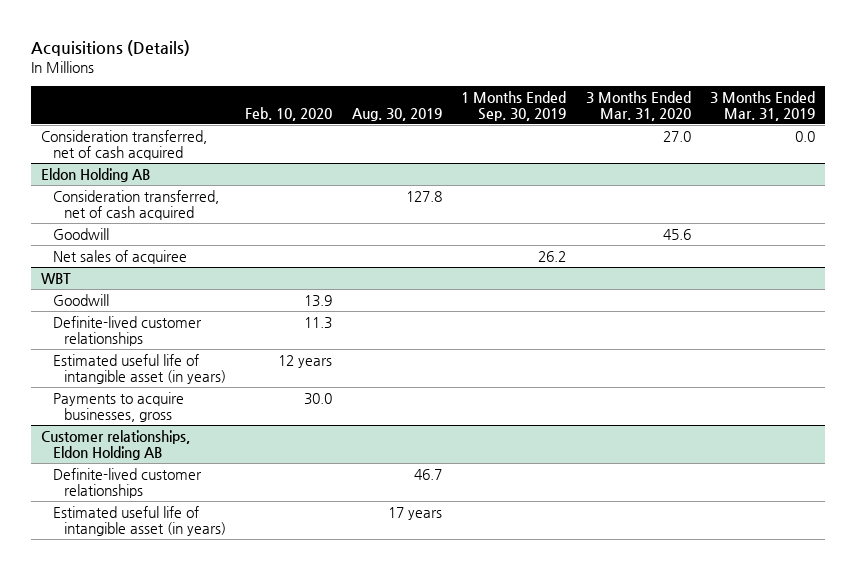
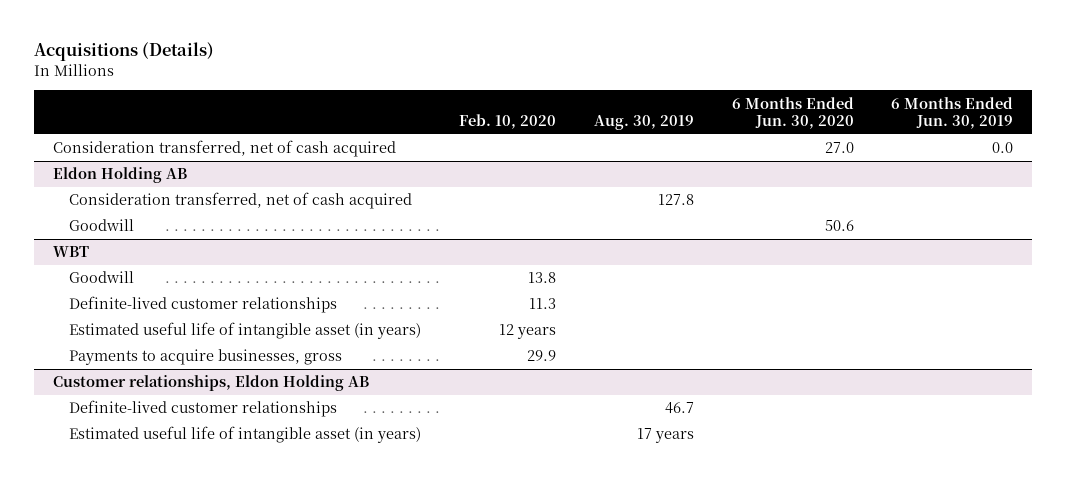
- | Feb. 10, 2020 | Aug. 30, 2019 | 1 Months Ended Sep. 30, 2019 | 3 Months Ended Mar. 31, 2020 | 3 Months Ended Mar. 31, 2019
+ | Feb. 10, 2020 | Aug. 30, 2019 | 6 Months Ended Jun. 30, 2020 | 6 Months Ended Jun. 30, 2019
@ Eldon Holding AB
- Net sales of acquiree | | | 26.2 | |
@ WBT
- Goodwill | 13.9 | | | |
+ Goodwill | 13.8 | | |
- Payments to acquire businesses, gross | 30.0 | | | |
+ Payments to acquire businesses, gross | 29.9 | | |

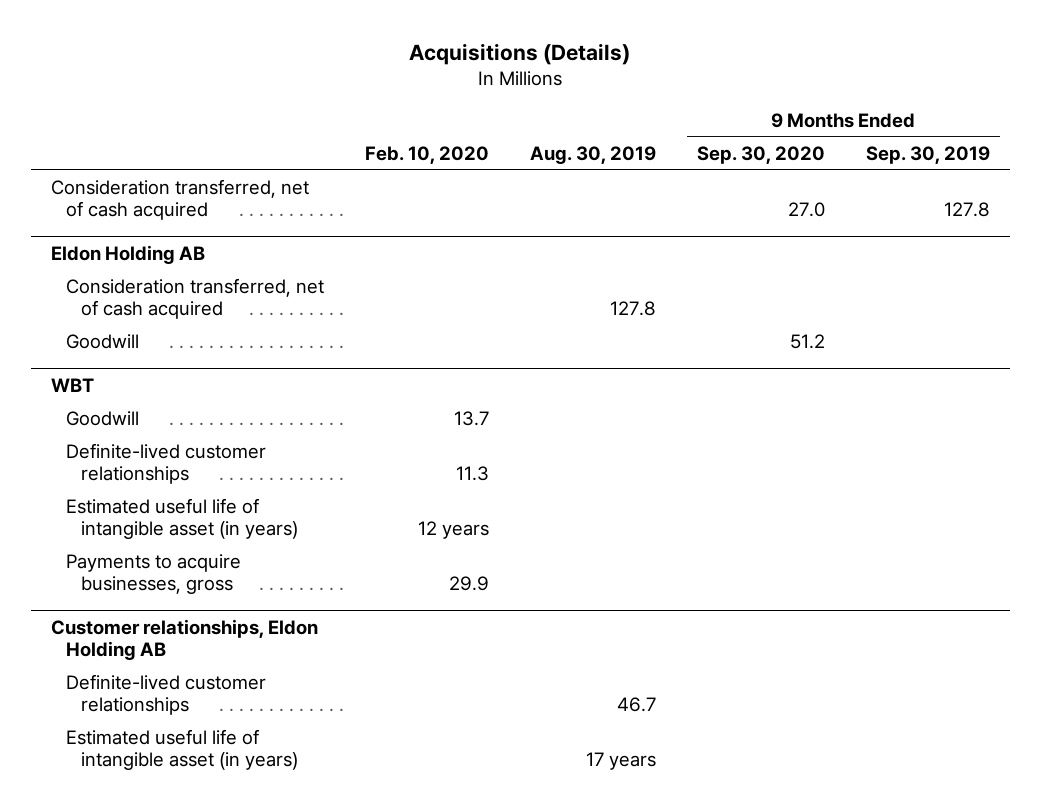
- | Feb. 10, 2020 | Aug. 30, 2019 | 6 Months Ended Jun. 30, 2020 | 6 Months Ended Jun. 30, 2019
+ | Feb. 10, 2020 | Aug. 30, 2019 | 9 Months Ended Sep. 30, 2020 | 9 Months Ended Sep. 30, 2019
@ WBT
- Goodwill | 13.8 | | |
+ Goodwill | 13.7 | | |

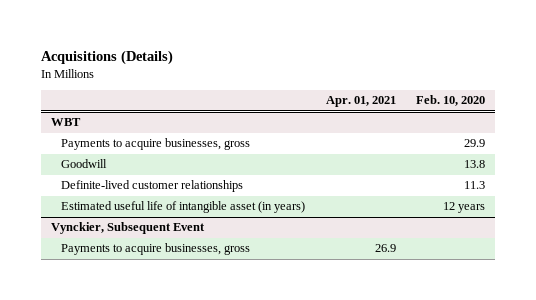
- | Feb. 10, 2020 | Aug. 30, 2019 | 9 Months Ended Sep. 30, 2020 | 9 Months Ended Sep. 30, 2019
+ | Apr. 01, 2021 | Feb. 10, 2020
- Consideration transferred, net of cash acquired | | | 27.0 | 127.8
- Eldon Holding AB
- Consideration transferred, net of cash acquired | | 127.8 | |
- Goodwill | | | 51.2 |
@ WBT
- Goodwill | 13.7 | | |
moved up: Payments to acquire businesses, gross | | 29.9
+ Goodwill | | 13.8
- Customer relationships, Eldon Holding AB
- Definite-lived customer relationships | | 46.7 | |
- Estimated useful life of intangible asset (in years) | | 17 years | |
+ Vynckier, Subsequent Event
+ Payments to acquire businesses, gross | 26.9 |

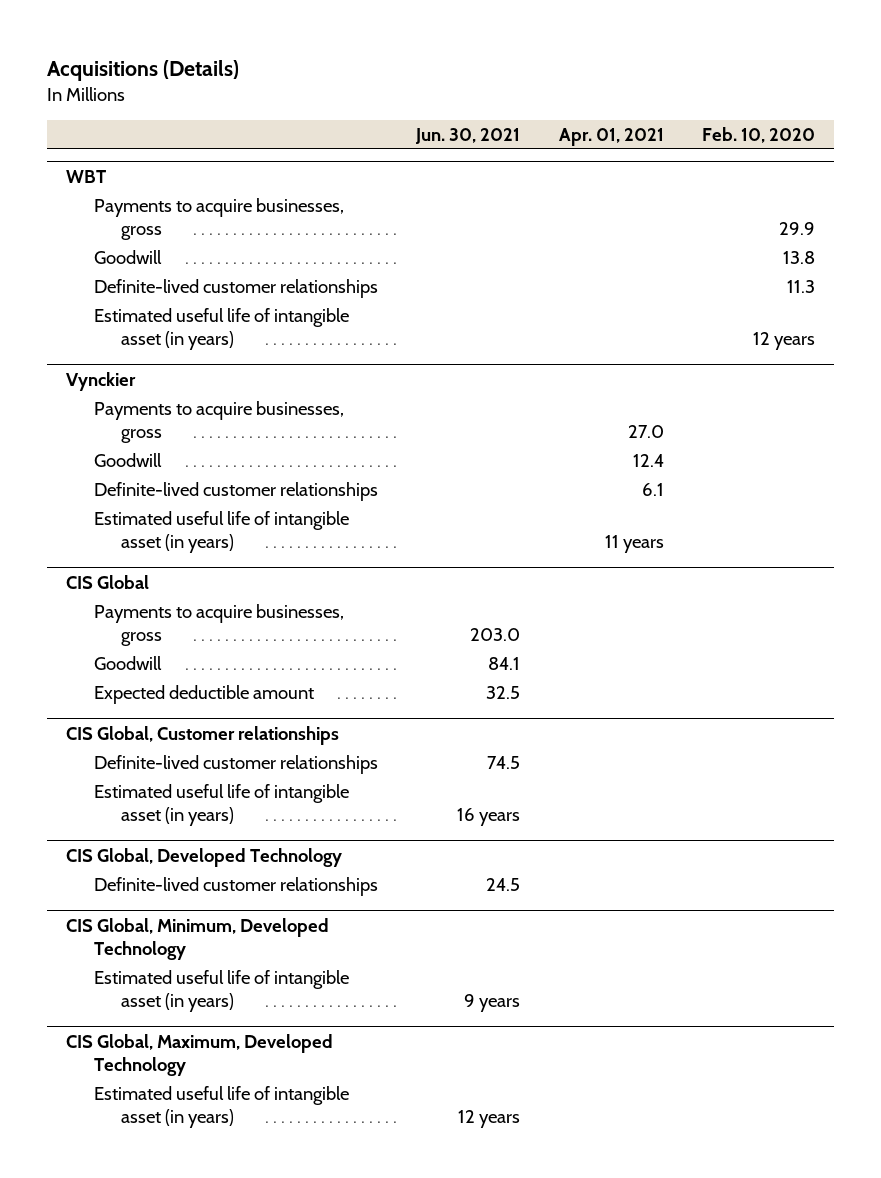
- | Apr. 01, 2021 | Feb. 10, 2020
+ | Jun. 30, 2021 | Apr. 01, 2021 | Feb. 10, 2020
- Vynckier, Subsequent Event
- Payments to acquire businesses, gross | 26.9 |
+ Vynckier
+ Payments to acquire businesses, gross | | 27.0 |
+ Goodwill | | 12.4 |
+ Definite-lived customer relationships | | 6.1 |
+ Estimated useful life of intangible asset (in years) | | 11 years |
+ CIS Global
+ Payments to acquire businesses, gross | 203.0 | |
+ Goodwill | 84.1 | |
+ Expected deductible amount | 32.5 | |
+ CIS Global, Customer relationships
+ Definite-lived customer relationships | 74.5 | |
+ Estimated useful life of intangible asset (in years) | 16 years | |
+ CIS Global, Developed Technology
+ Definite-lived customer relationships | 24.5 | |
+ CIS Global, Minimum, Developed Technology
+ Estimated useful life of intangible asset (in years) | 9 years | |
+ CIS Global, Maximum, Developed Technology
+ Estimated useful life of intangible asset (in years) | 12 years | |

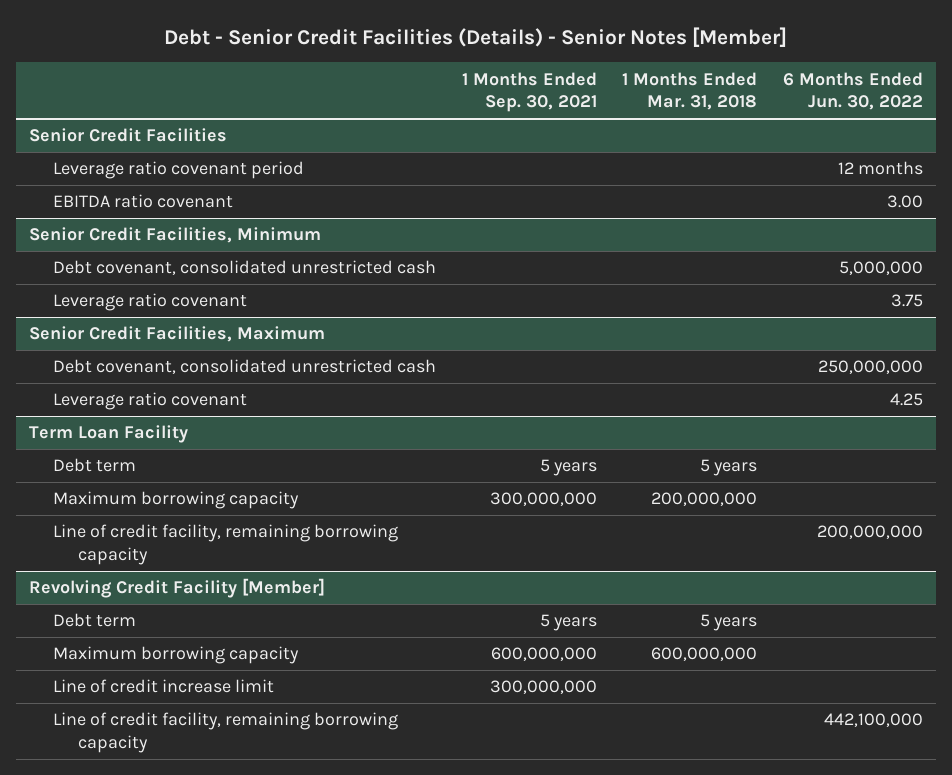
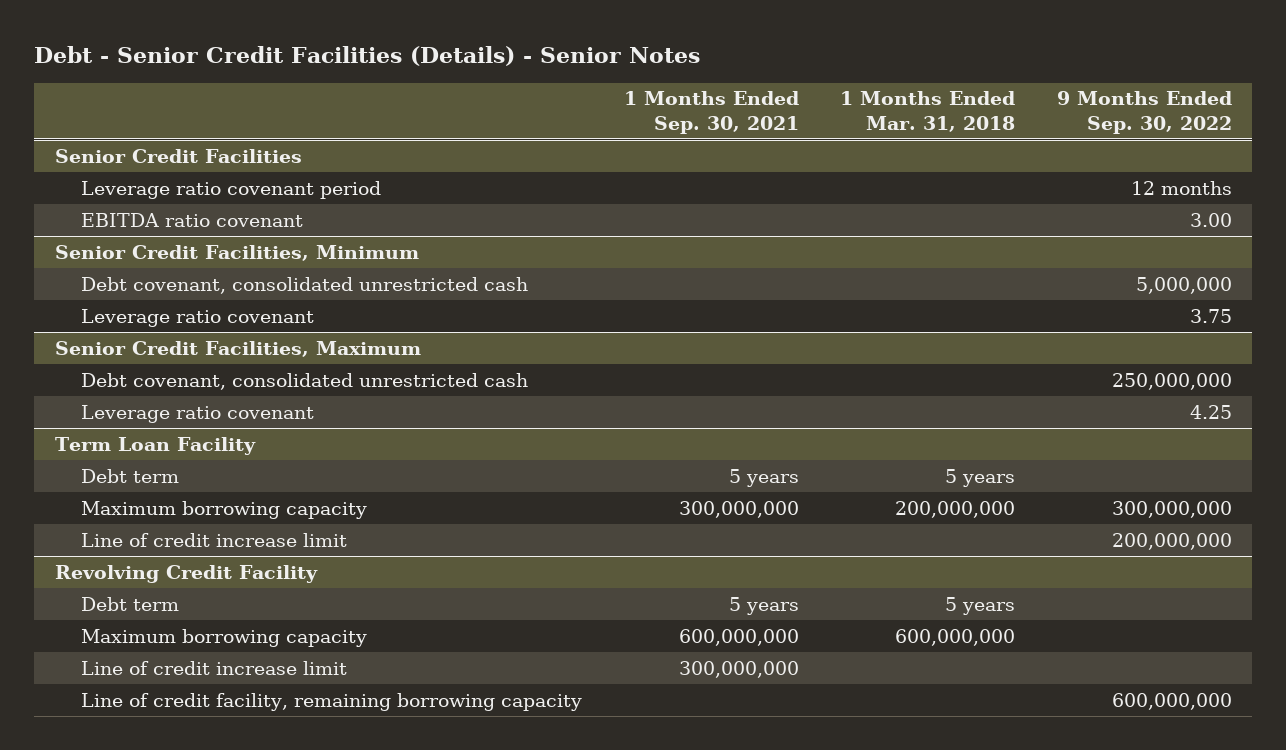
- Debt - Senior Credit Facilities (Details) - Senior Notes [Member]
+ Debt - Senior Credit Facilities (Details) - Senior Notes
- | 1 Months Ended Sep. 30, 2021 | 1 Months Ended Mar. 31, 2018 | 6 Months Ended Jun. 30, 2022
+ | 1 Months Ended Sep. 30, 2021 | 1 Months Ended Mar. 31, 2018 | 9 Months Ended Sep. 30, 2022
@ Term Loan Facility
- Line of credit facility, remaining borrowing capacity | | | 200,000,000
- Revolving Credit Facility [Member]
@ Term Loan Facility
+ Line of credit increase limit | | | 200,000,000
+ Revolving Credit Facility

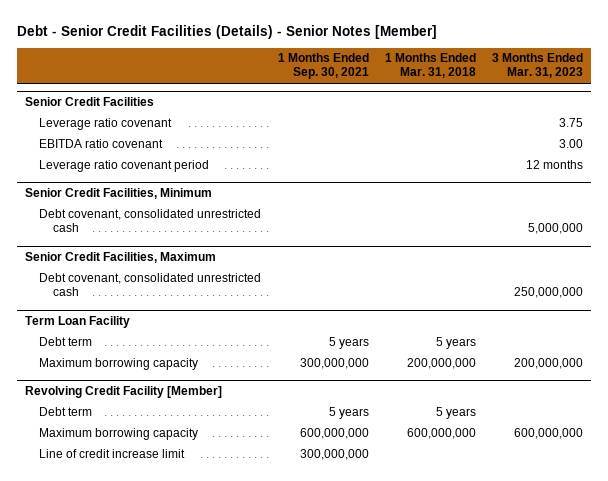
- Debt - Senior Credit Facilities (Details) - Senior Notes
+ Debt - Senior Credit Facilities (Details) - Senior Notes [Member]
- | 1 Months Ended Sep. 30, 2021 | 1 Months Ended Mar. 31, 2018 | 9 Months Ended Sep. 30, 2022
+ | 1 Months Ended Sep. 30, 2021 | 1 Months Ended Mar. 31, 2018 | 3 Months Ended Mar. 31, 2023
@ Senior Credit Facilities
+ Leverage ratio covenant | | | 3.75
moved down: Leverage ratio covenant period | | | 12 months
@ Senior Credit Facilities, Minimum
- Leverage ratio covenant | | | 3.75
@ Senior Credit Facilities, Maximum
- Leverage ratio covenant | | | 4.25
@ Term Loan Facility
- Line of credit increase limit | | | 200,000,000
- Revolving Credit Facility
+ Revolving Credit Facility [Member]
- Line of credit facility, remaining borrowing capacity | | | 600,000,000

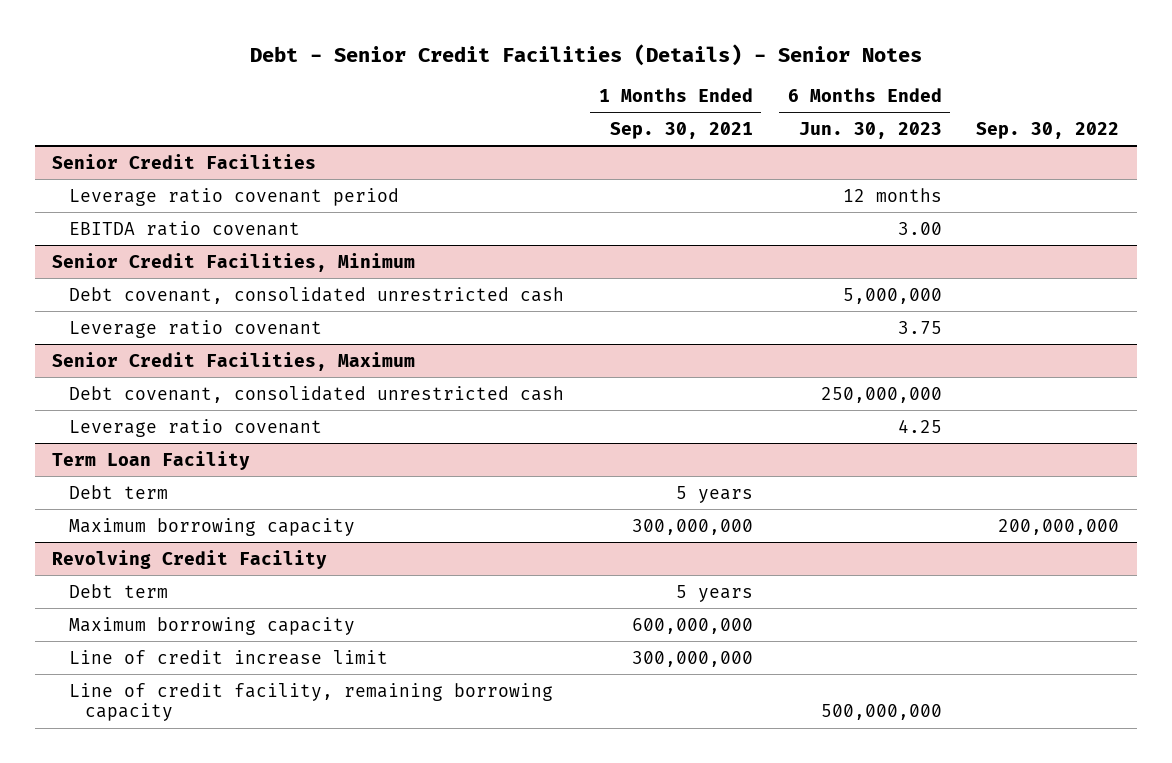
- Debt - Senior Credit Facilities (Details) - Senior Notes [Member]
+ Debt - Senior Credit Facilities (Details) - Senior Notes
- | 1 Months Ended Sep. 30, 2021 | 1 Months Ended Mar. 31, 2018 | 3 Months Ended Mar. 31, 2023
+ | 1 Months Ended Sep. 30, 2021 | 6 Months Ended Jun. 30, 2023 | Sep. 30, 2022
@ Senior Credit Facilities
- Leverage ratio covenant | | | 3.75
moved down: EBITDA ratio covenant | | 3.00 |
@ Senior Credit Facilities, Minimum
+ Leverage ratio covenant | | 3.75 |
@ Senior Credit Facilities, Maximum
+ Leverage ratio covenant | | 4.25 |
- Revolving Credit Facility [Member]
+ Revolving Credit Facility
+ Line of credit facility, remaining borrowing capacity | | 500,000,000 |

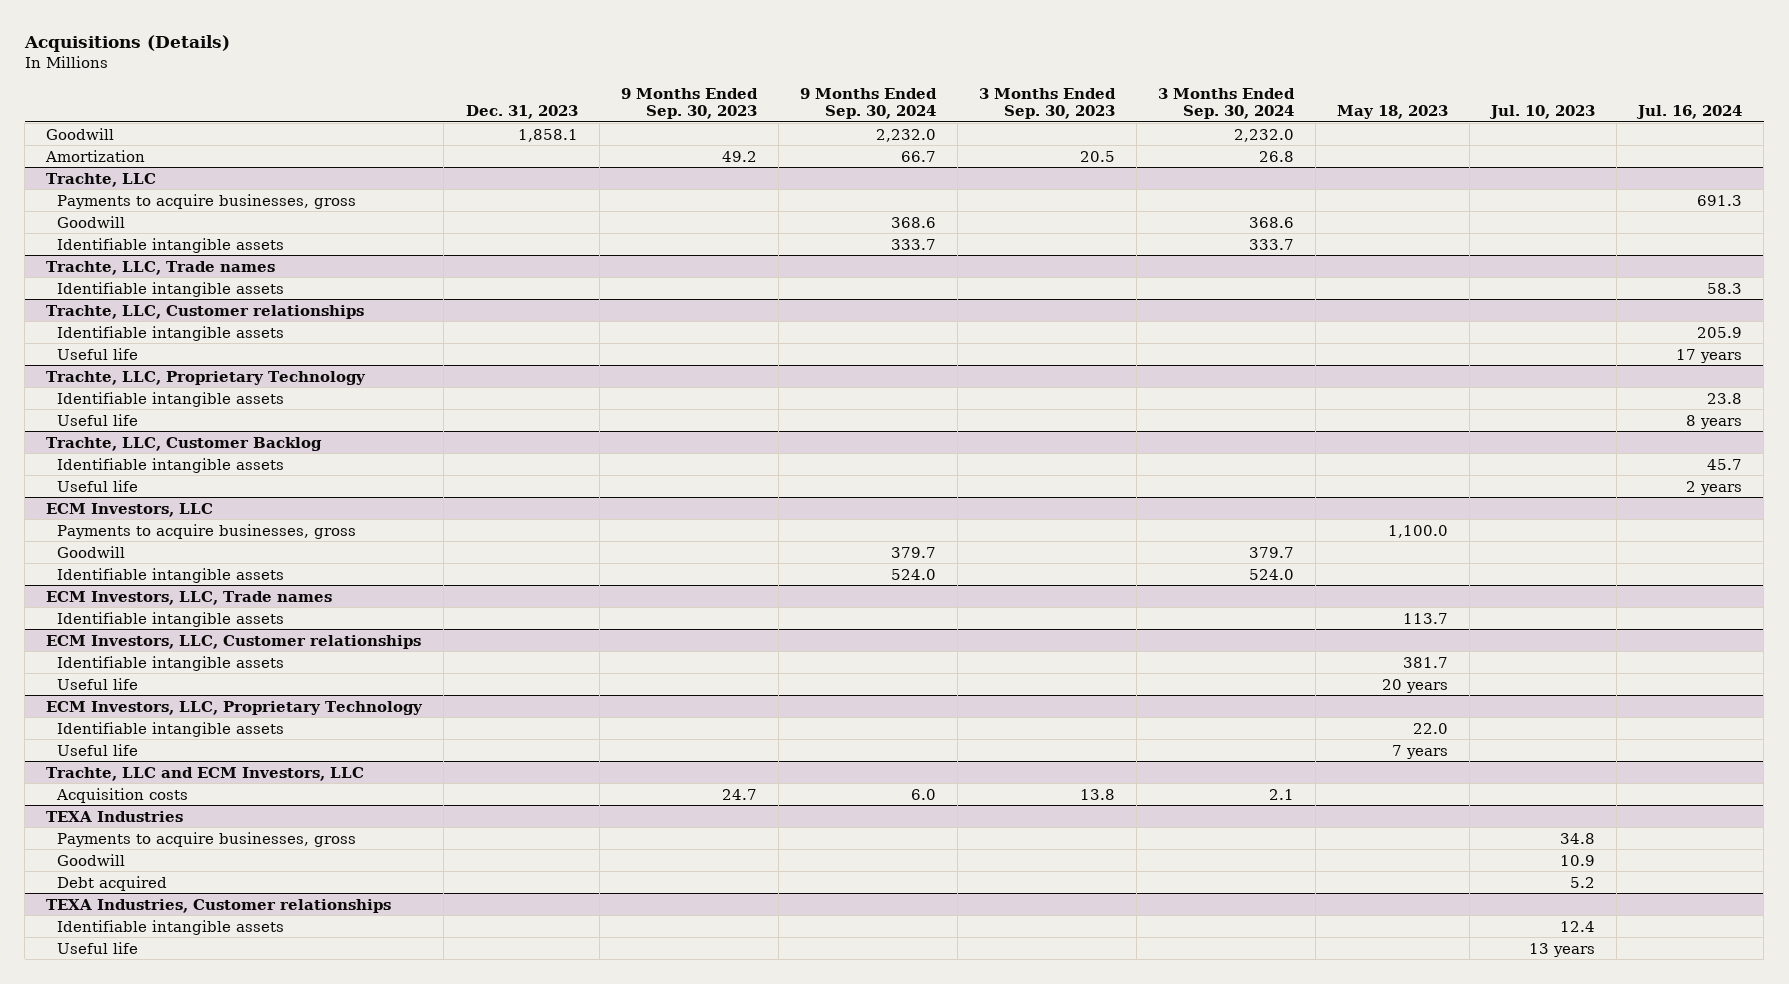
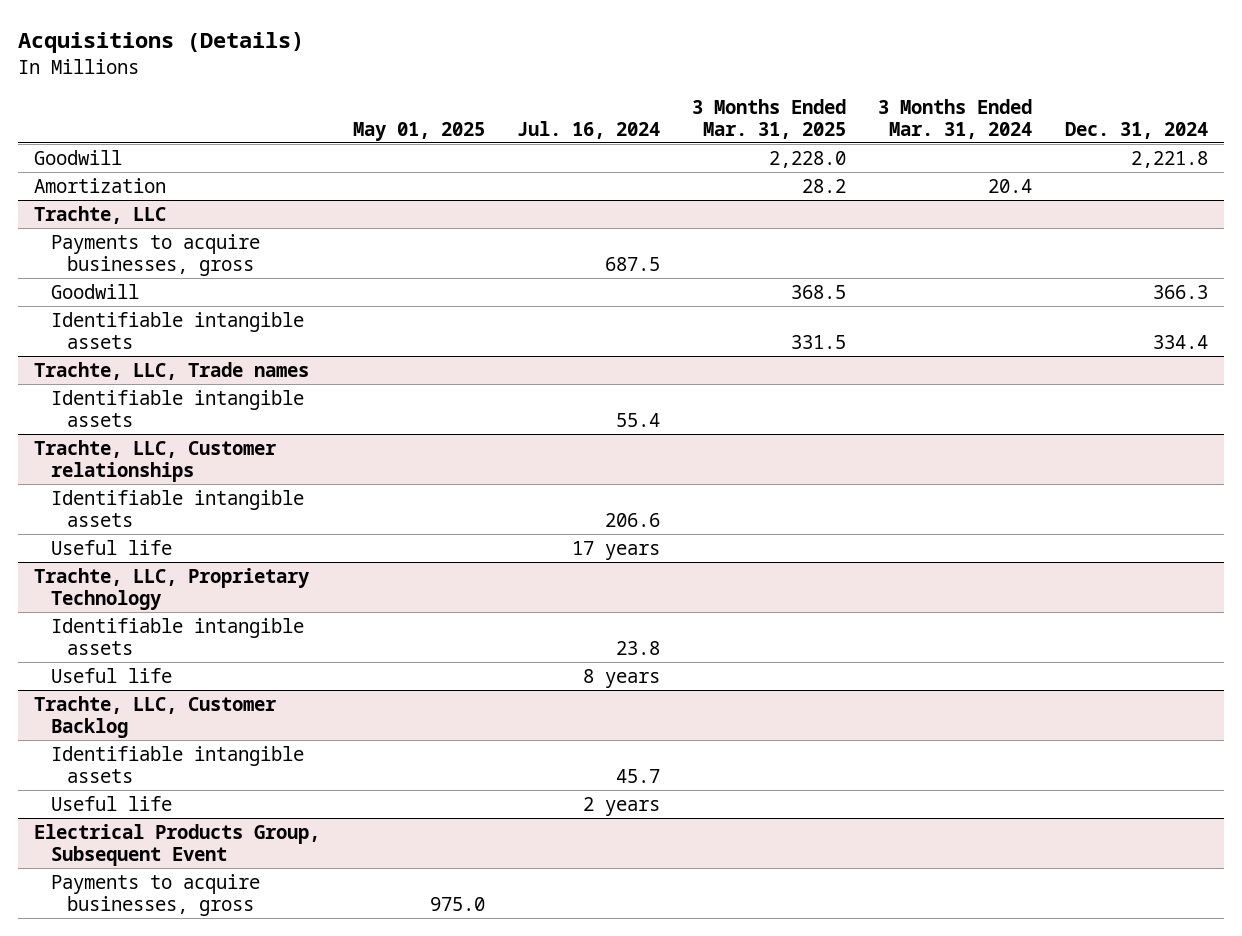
- | Dec. 31, 2023 | 9 Months Ended Sep. 30, 2023 | 9 Months Ended Sep. 30, 2024 | 3 Months Ended Sep. 30, 2023 | 3 Months Ended Sep. 30, 2024 | May 18, 2023 | Jul. 10, 2023 | Jul. 16, 2024
+ | May 01, 2025 | Jul. 16, 2024 | 3 Months Ended Mar. 31, 2025 | 3 Months Ended Mar. 31, 2024 | Dec. 31, 2024
@ Trachte, LLC
- Payments to acquire businesses, gross | | | | | | | | 691.3
+ Payments to acquire businesses, gross | | 687.5 | | |
@ Trachte, LLC, Trade names
- Identifiable intangible assets | | | | | | | | 58.3
+ Identifiable intangible assets | | 55.4 | | |
@ Trachte, LLC, Customer relationships
- Identifiable intangible assets | | | | | | | | 205.9
+ Identifiable intangible assets | | 206.6 | | |
- ECM Investors, LLC
- Payments to acquire businesses, gross | | | | | | 1,100.0 | |
- Goodwill | | | 379.7 | | 379.7 | | |
- Identifiable intangible assets | | | 524.0 | | 524.0 | | |
- ECM Investors, LLC, Trade names
- Identifiable intangible assets | | | | | | 113.7 | |
- ECM Investors, LLC, Customer relationships
- Identifiable intangible assets | | | | | | 381.7 | |
- Useful life | | | | | | 20 years | |
- ECM Investors, LLC, Proprietary Technology
- Identifiable intangible assets | | | | | | 22.0 | |
- Useful life | | | | | | 7 years | |
- Trachte, LLC and ECM Investors, LLC
- Acquisition costs | | 24.7 | 6.0 | 13.8 | 2.1 | | |
- TEXA Industries
- Payments to acquire businesses, gross | | | | | | | 34.8 |
- Goodwill | | | | | | | 10.9 |
- Debt acquired | | | | | | | 5.2 |
- TEXA Industries, Customer relationships
- Identifiable intangible assets | | | | | | | 12.4 |
- Useful life | | | | | | | 13 years |
+ Electrical Products Group, Subsequent Event
+ Payments to acquire businesses, gross | 975.0 | | | |

